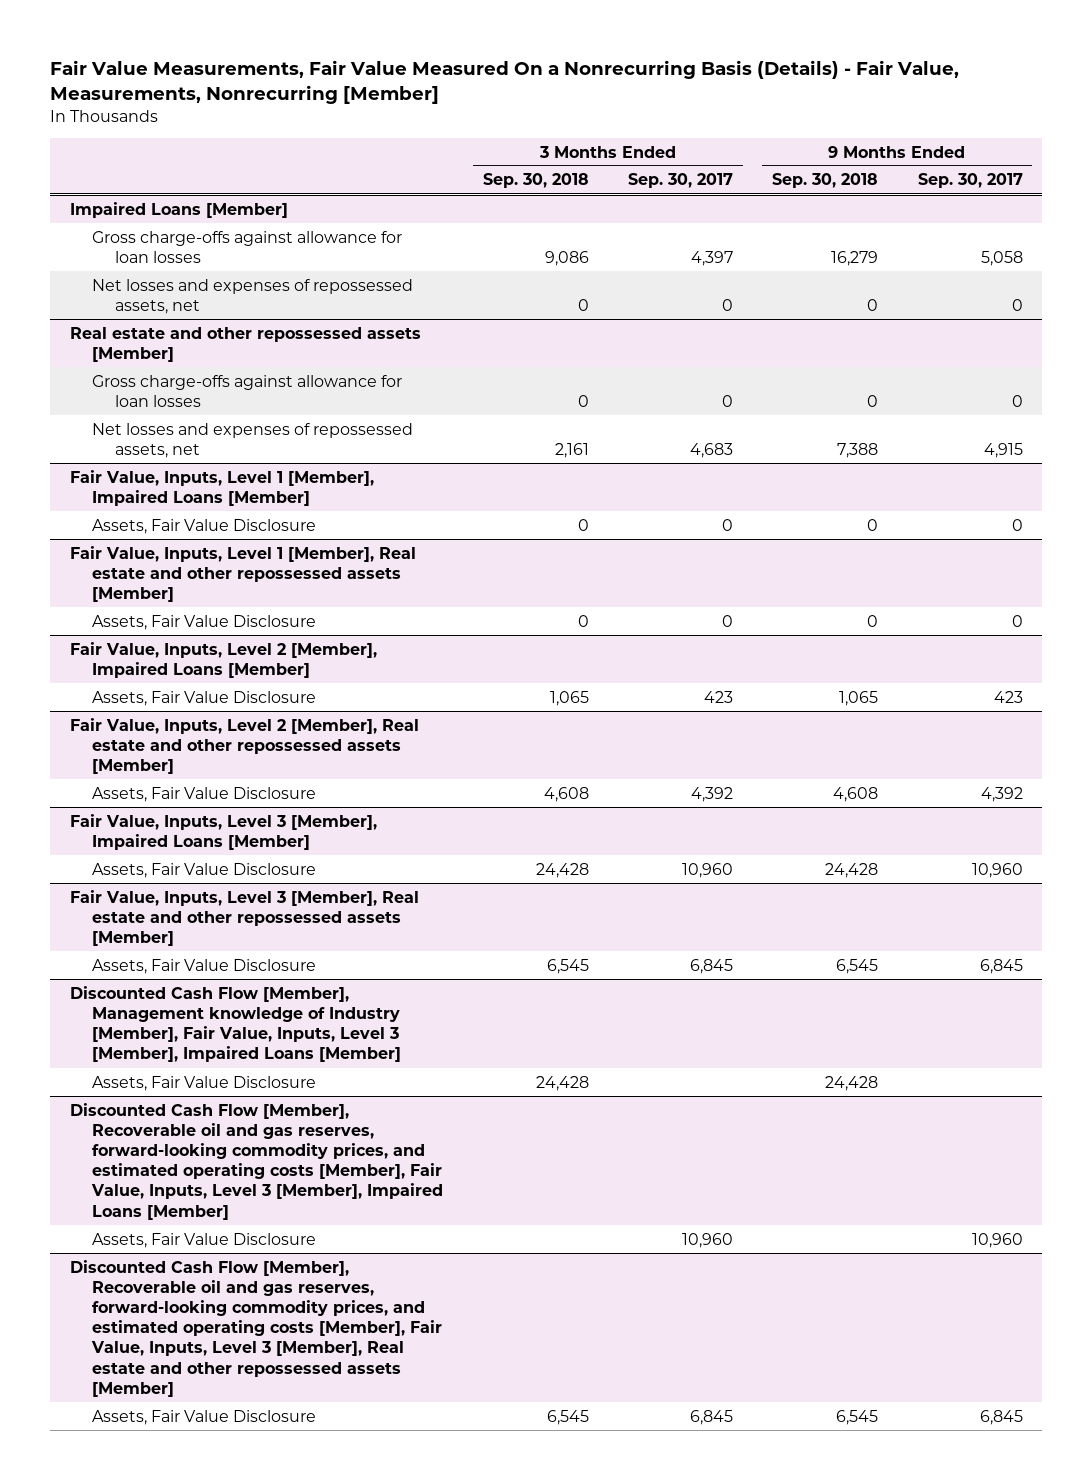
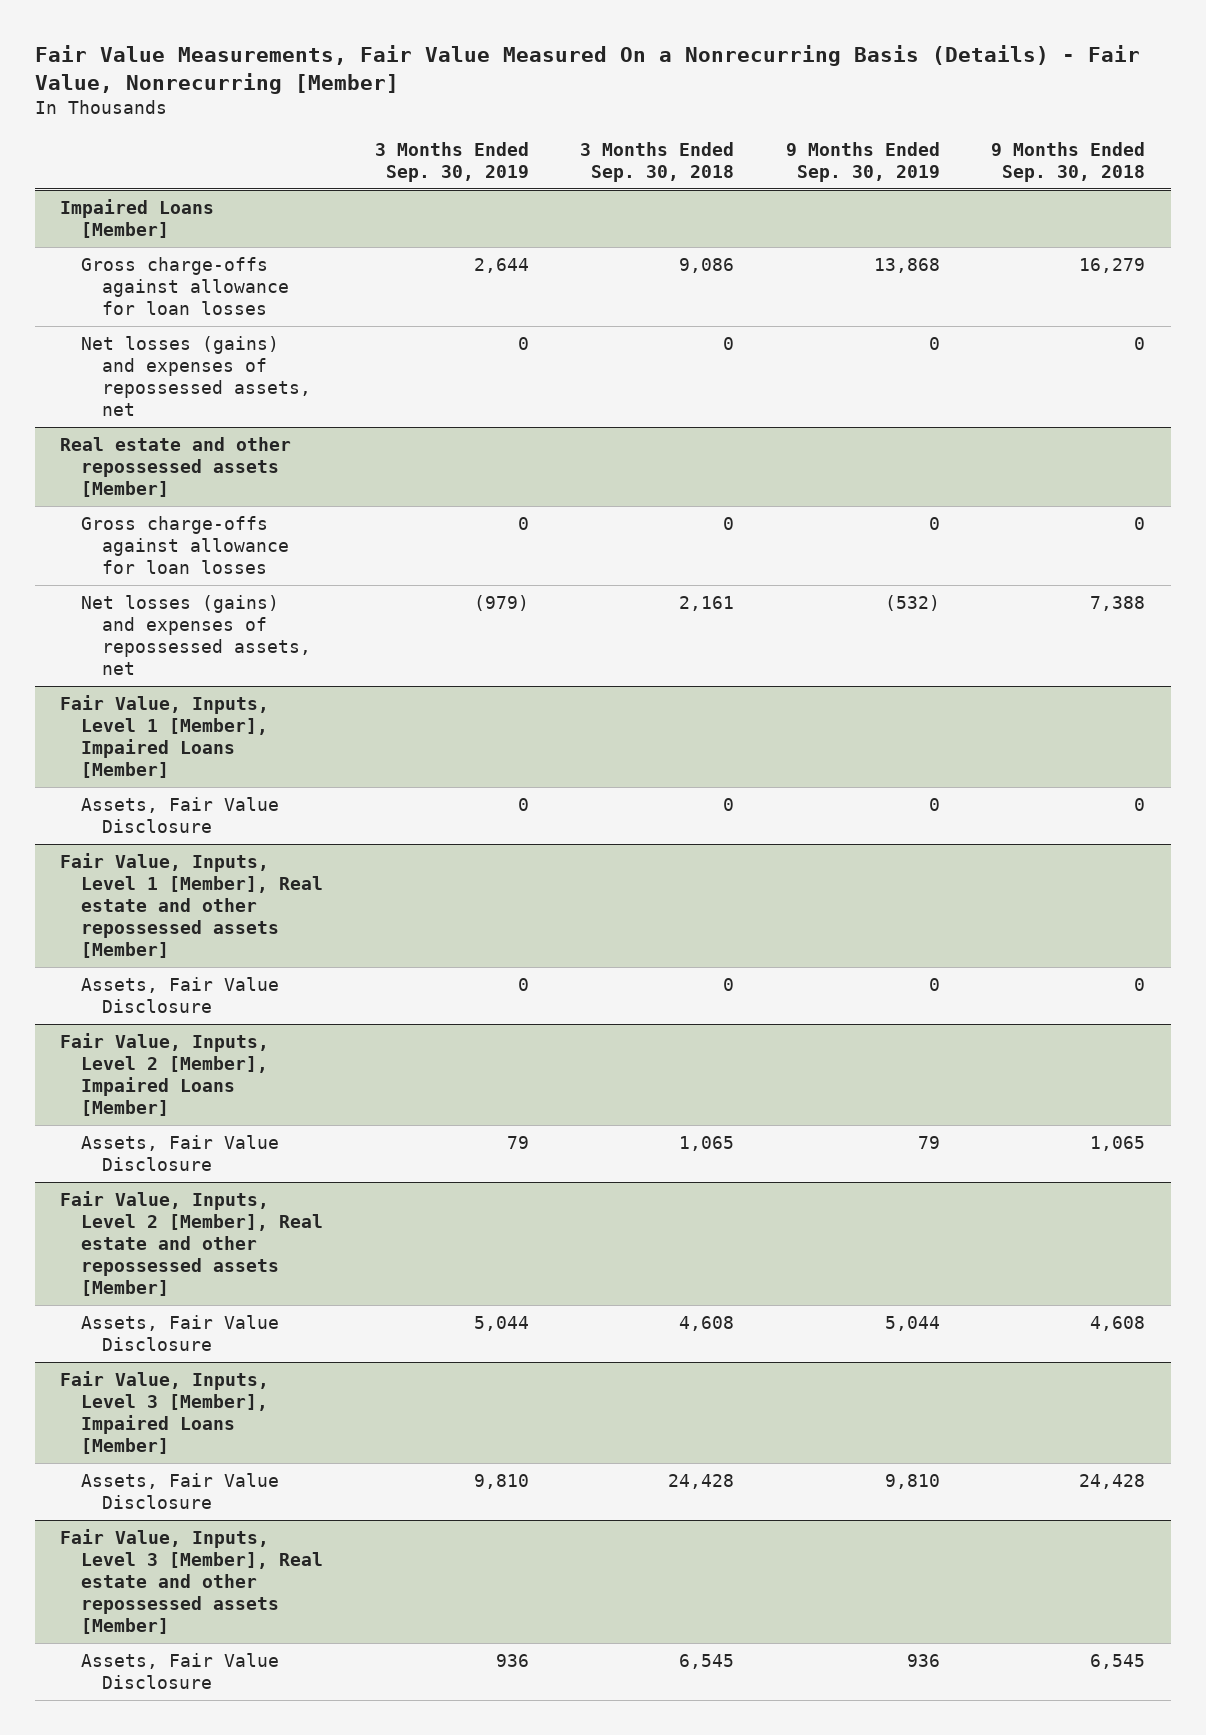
- Fair Value Measurements, Fair Value Measured On a Nonrecurring Basis (Details) - Fair Value, Measurements, Nonrecurring [Member]
+ Fair Value Measurements, Fair Value Measured On a Nonrecurring Basis (Details) - Fair Value, Nonrecurring [Member]
- | 3 Months Ended Sep. 30, 2018 | 3 Months Ended Sep. 30, 2017 | 9 Months Ended Sep. 30, 2018 | 9 Months Ended Sep. 30, 2017
+ | 3 Months Ended Sep. 30, 2019 | 3 Months Ended Sep. 30, 2018 | 9 Months Ended Sep. 30, 2019 | 9 Months Ended Sep. 30, 2018
@ Impaired Loans [Member]
- Net losses and expenses of repossessed assets, net | 0 | 0 | 0 | 0
+ Net losses (gains) and expenses of repossessed assets, net | 0 | 0 | 0 | 0
@ Real estate and other repossessed assets [Member]
- Net losses and expenses of repossessed assets, net | 2,161 | 4,683 | 7,388 | 4,915
+ Net losses (gains) and expenses of repossessed assets, net | (979) | 2,161 | (532) | 7,388
- Discounted Cash Flow [Member], Management knowledge of Industry [Member], Fair Value, Inputs, Level 3 [Member], Impaired Loans [Member]
- Assets, Fair Value Disclosure | 24,428 | | 24,428 |
- Discounted Cash Flow [Member], Recoverable oil and gas reserves, forward-looking commodity prices, and estimated operating costs [Member], Fair Value, Inputs, Level 3 [Member], Impaired Loans [Member]
- Assets, Fair Value Disclosure | | 10,960 | | 10,960
- Discounted Cash Flow [Member], Recoverable oil and gas reserves, forward-looking commodity prices, and estimated operating costs [Member], Fair Value, Inputs, Level 3 [Member], Real estate and other repossessed assets [Member]
- Assets, Fair Value Disclosure | 6,545 | 6,845 | 6,545 | 6,845

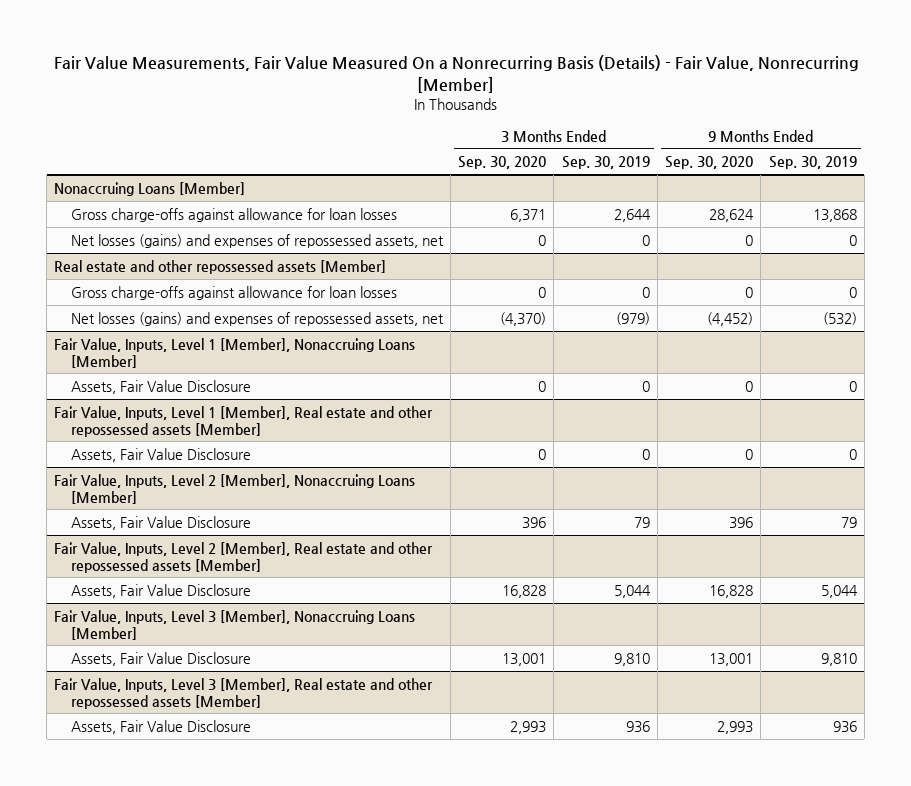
- | 3 Months Ended Sep. 30, 2019 | 3 Months Ended Sep. 30, 2018 | 9 Months Ended Sep. 30, 2019 | 9 Months Ended Sep. 30, 2018
+ | 3 Months Ended Sep. 30, 2020 | 3 Months Ended Sep. 30, 2019 | 9 Months Ended Sep. 30, 2020 | 9 Months Ended Sep. 30, 2019
- Impaired Loans [Member]
+ Nonaccruing Loans [Member]
- Fair Value, Inputs, Level 1 [Member], Impaired Loans [Member]
+ Fair Value, Inputs, Level 1 [Member], Nonaccruing Loans [Member]
- Fair Value, Inputs, Level 2 [Member], Impaired Loans [Member]
+ Fair Value, Inputs, Level 2 [Member], Nonaccruing Loans [Member]
- Fair Value, Inputs, Level 3 [Member], Impaired Loans [Member]
+ Fair Value, Inputs, Level 3 [Member], Nonaccruing Loans [Member]

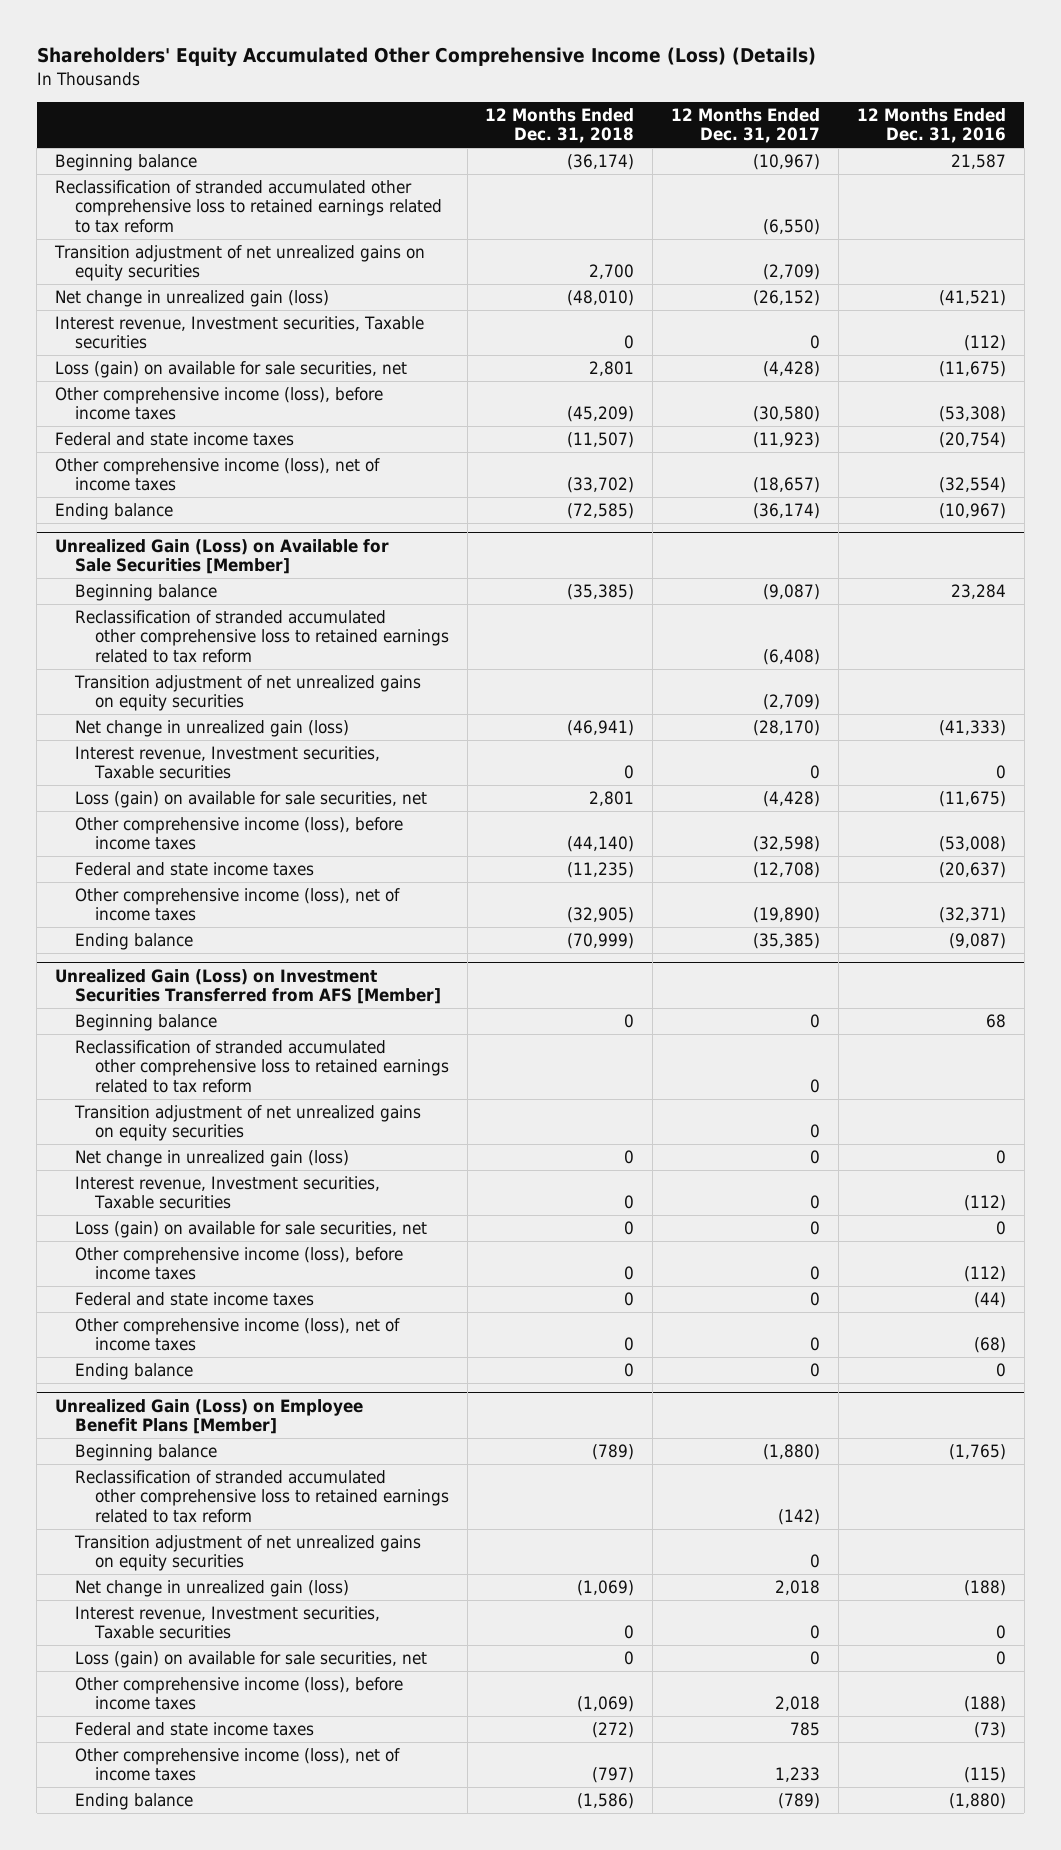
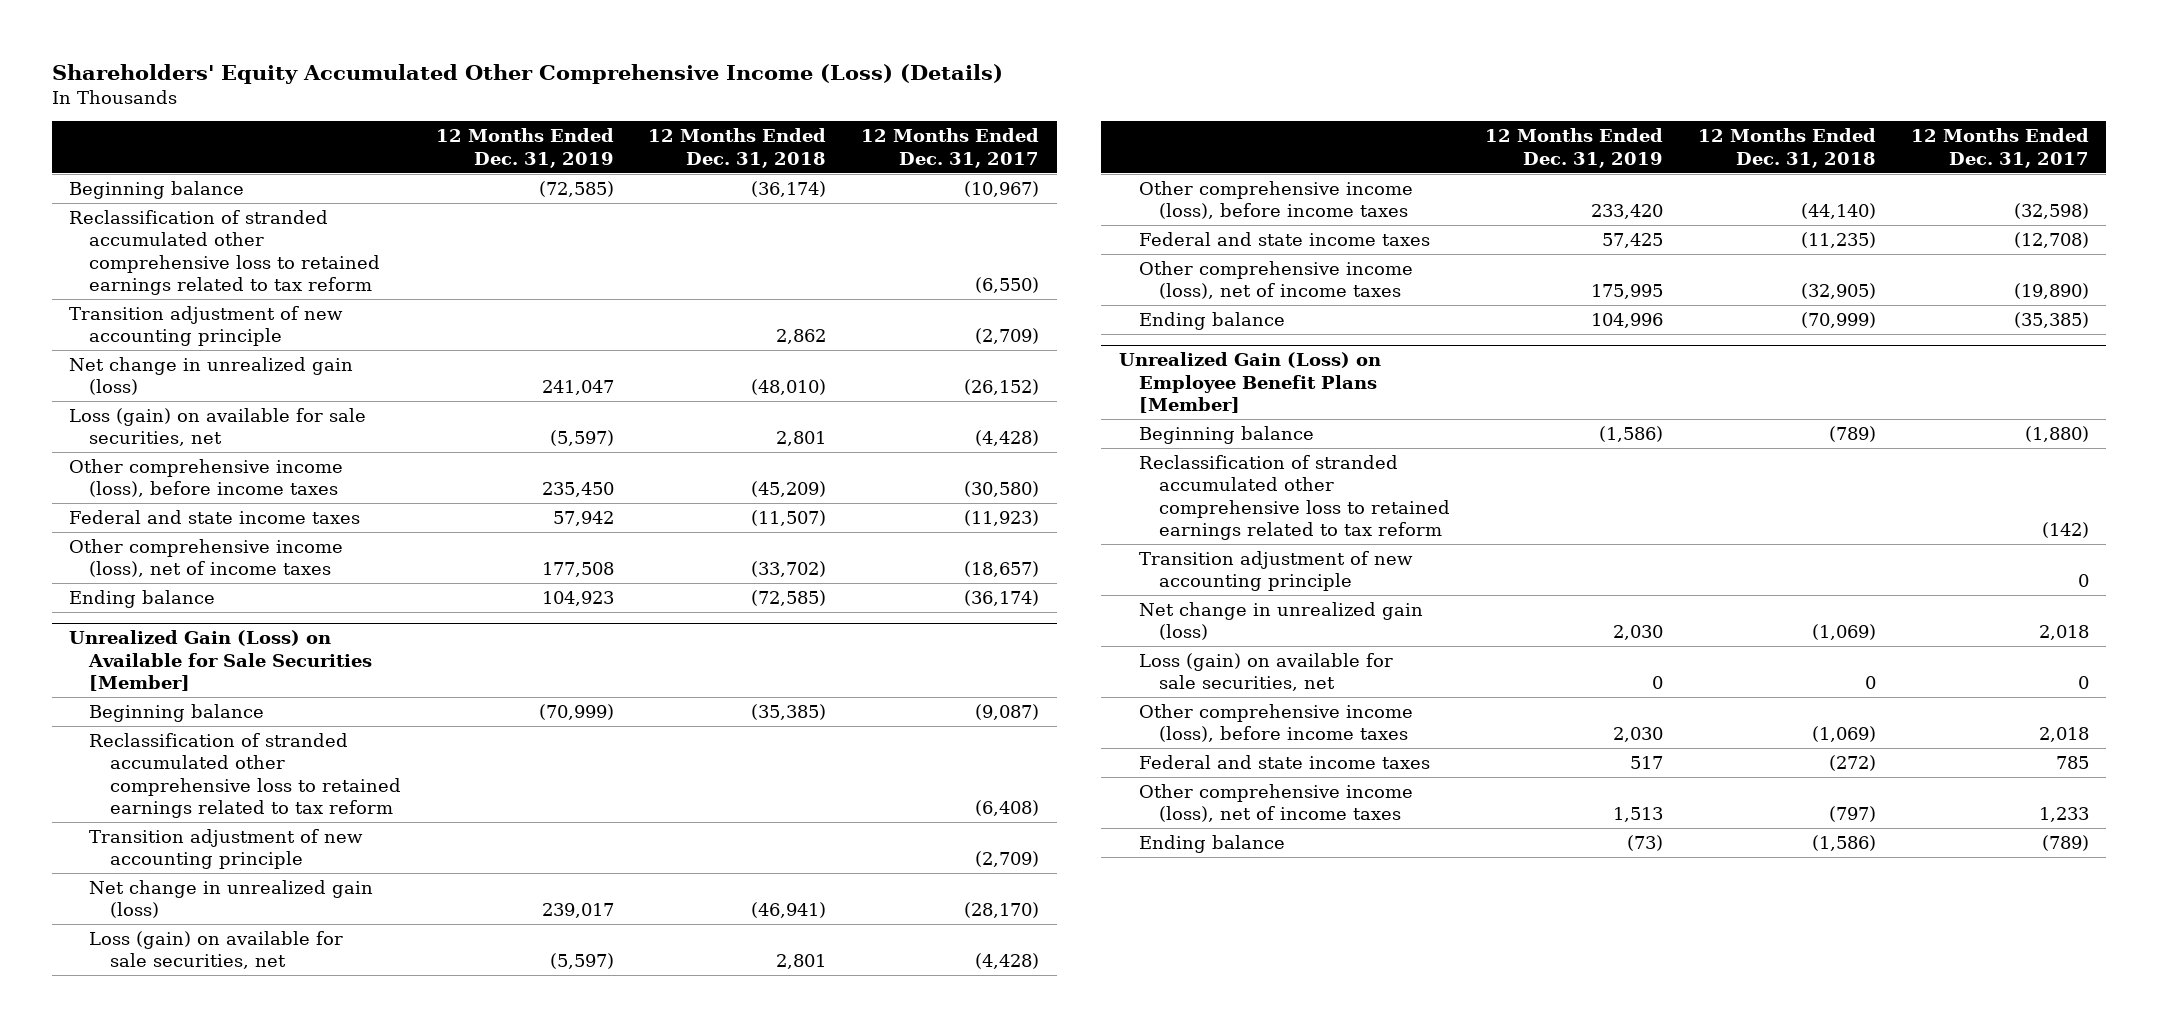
- | 12 Months Ended Dec. 31, 2018 | 12 Months Ended Dec. 31, 2017 | 12 Months Ended Dec. 31, 2016
+ | 12 Months Ended Dec. 31, 2019 | 12 Months Ended Dec. 31, 2018 | 12 Months Ended Dec. 31, 2017
- Transition adjustment of net unrealized gains on equity securities | 2,700 | (2,709) |
+ Transition adjustment of new accounting principle | | 2,862 | (2,709)
- Interest revenue, Investment securities, Taxable securities | 0 | 0 | (112)
@ Unrealized Gain (Loss) on Available for Sale Securities [Member]
- Transition adjustment of net unrealized gains on equity securities | | (2,709) |
+ Transition adjustment of new accounting principle | | | (2,709)
- Interest revenue, Investment securities, Taxable securities | 0 | 0 | 0
- Unrealized Gain (Loss) on Investment Securities Transferred from AFS [Member]
- Beginning balance | 0 | 0 | 68
- Reclassification of stranded accumulated other comprehensive loss to retained earnings related to tax reform | | 0 |
- Transition adjustment of net unrealized gains on equity securities | | 0 |
- Net change in unrealized gain (loss) | 0 | 0 | 0
- Interest revenue, Investment securities, Taxable securities | 0 | 0 | (112)
- Loss (gain) on available for sale securities, net | 0 | 0 | 0
- Other comprehensive income (loss), before income taxes | 0 | 0 | (112)
- Federal and state income taxes | 0 | 0 | (44)
- Other comprehensive income (loss), net of income taxes | 0 | 0 | (68)
- Ending balance | 0 | 0 | 0
@ Unrealized Gain (Loss) on Employee Benefit Plans [Member]
- Transition adjustment of net unrealized gains on equity securities | | 0 |
+ Transition adjustment of new accounting principle | | | 0
- Interest revenue, Investment securities, Taxable securities | 0 | 0 | 0

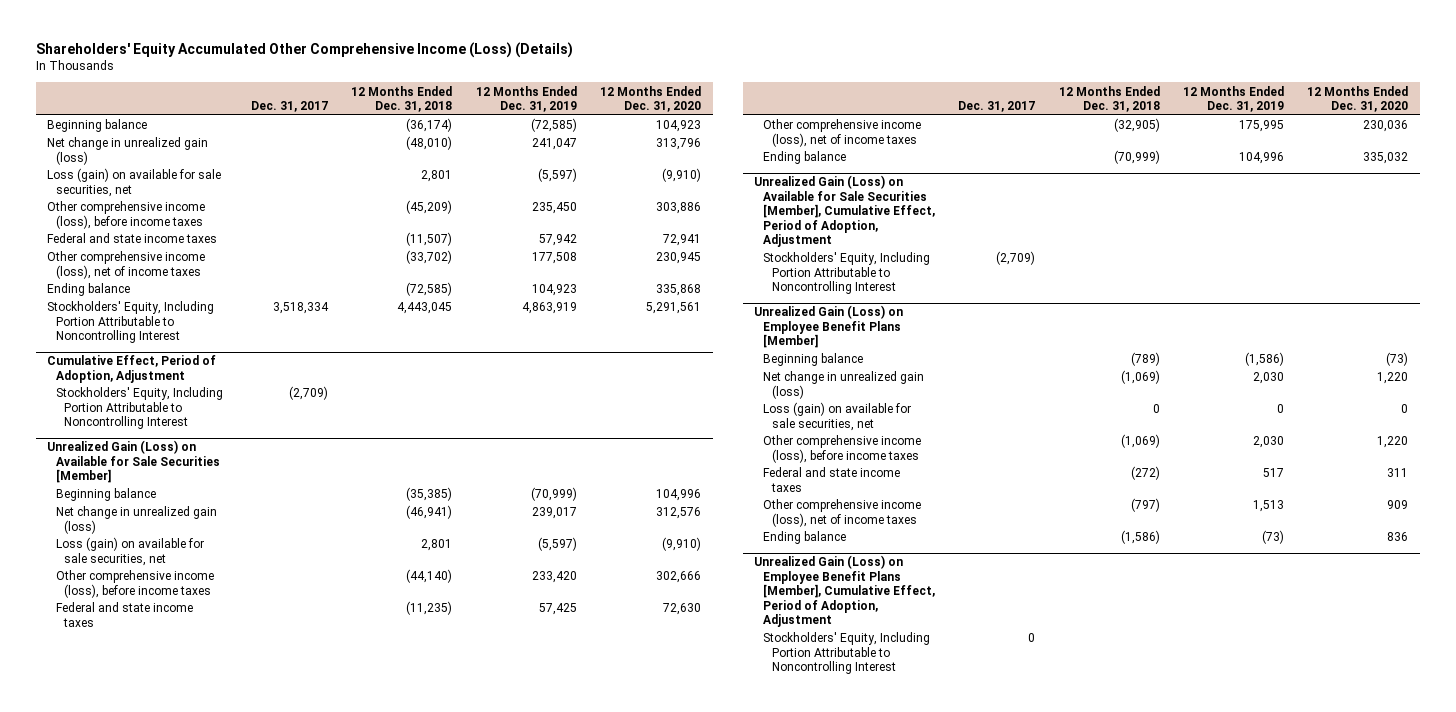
- | 12 Months Ended Dec. 31, 2019 | 12 Months Ended Dec. 31, 2018 | 12 Months Ended Dec. 31, 2017
+ | Dec. 31, 2017 | 12 Months Ended Dec. 31, 2018 | 12 Months Ended Dec. 31, 2019 | 12 Months Ended Dec. 31, 2020
- Reclassification of stranded accumulated other comprehensive loss to retained earnings related to tax reform | | | (6,550)
- Transition adjustment of new accounting principle | | 2,862 | (2,709)
+ Stockholders' Equity, Including Portion Attributable to Noncontrolling Interest | 3,518,334 | 4,443,045 | 4,863,919 | 5,291,561
+ Cumulative Effect, Period of Adoption, Adjustment
+ Stockholders' Equity, Including Portion Attributable to Noncontrolling Interest | (2,709) | | |
@ Unrealized Gain (Loss) on Available for Sale Securities [Member]
- Reclassification of stranded accumulated other comprehensive loss to retained earnings related to tax reform | | | (6,408)
- Transition adjustment of new accounting principle | | | (2,709)
+ Unrealized Gain (Loss) on Available for Sale Securities [Member], Cumulative Effect, Period of Adoption, Adjustment
+ Stockholders' Equity, Including Portion Attributable to Noncontrolling Interest | (2,709) | | |
@ Unrealized Gain (Loss) on Employee Benefit Plans [Member]
- Reclassification of stranded accumulated other comprehensive loss to retained earnings related to tax reform | | | (142)
- Transition adjustment of new accounting principle | | | 0
+ Unrealized Gain (Loss) on Employee Benefit Plans [Member], Cumulative Effect, Period of Adoption, Adjustment
+ Stockholders' Equity, Including Portion Attributable to Noncontrolling Interest | 0 | | |

